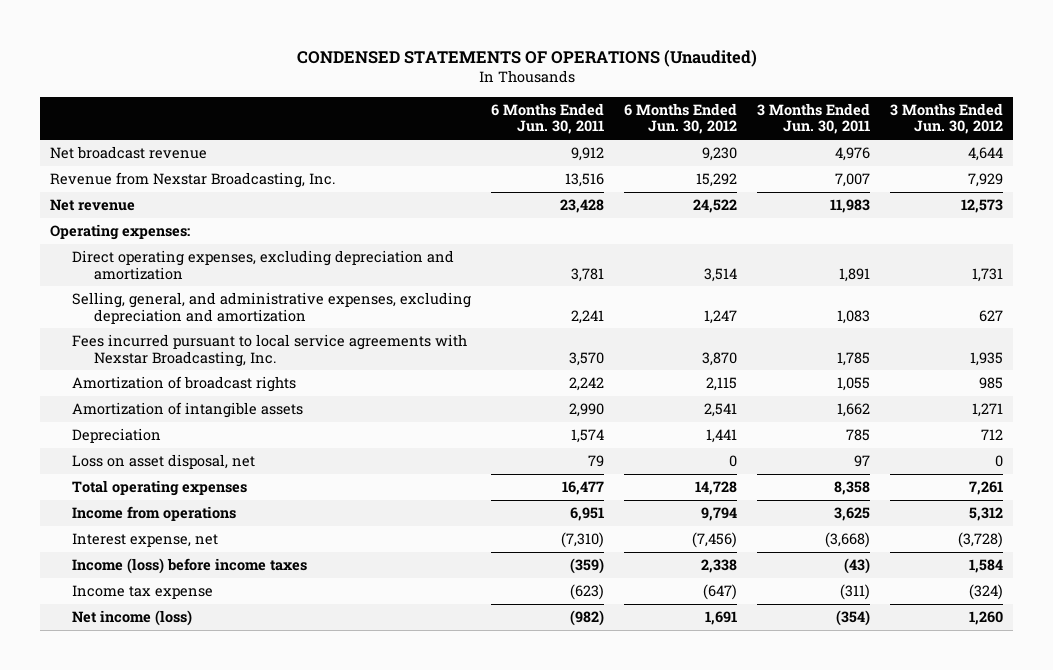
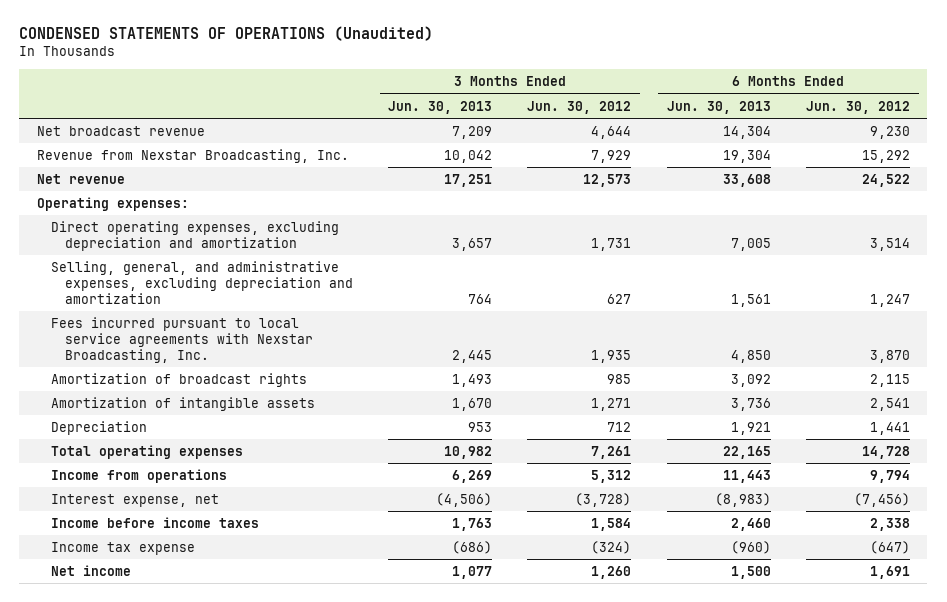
- | 6 Months Ended Jun. 30, 2011 | 6 Months Ended Jun. 30, 2012 | 3 Months Ended Jun. 30, 2011 | 3 Months Ended Jun. 30, 2012
+ | 3 Months Ended Jun. 30, 2013 | 3 Months Ended Jun. 30, 2012 | 6 Months Ended Jun. 30, 2013 | 6 Months Ended Jun. 30, 2012
- Loss on asset disposal, net | 79 | 0 | 97 | 0
- Income (loss) before income taxes | (359) | 2,338 | (43) | 1,584
+ Income before income taxes | 1,763 | 1,584 | 2,460 | 2,338
- Net income (loss) | (982) | 1,691 | (354) | 1,260
+ Net income | 1,077 | 1,260 | 1,500 | 1,691

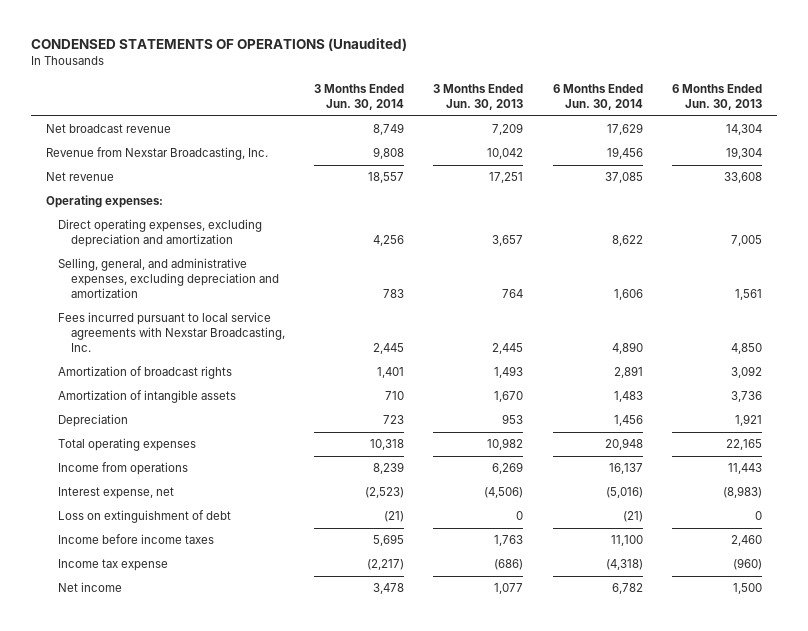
- | 3 Months Ended Jun. 30, 2013 | 3 Months Ended Jun. 30, 2012 | 6 Months Ended Jun. 30, 2013 | 6 Months Ended Jun. 30, 2012
+ | 3 Months Ended Jun. 30, 2014 | 3 Months Ended Jun. 30, 2013 | 6 Months Ended Jun. 30, 2014 | 6 Months Ended Jun. 30, 2013
+ Loss on extinguishment of debt | (21) | 0 | (21) | 0

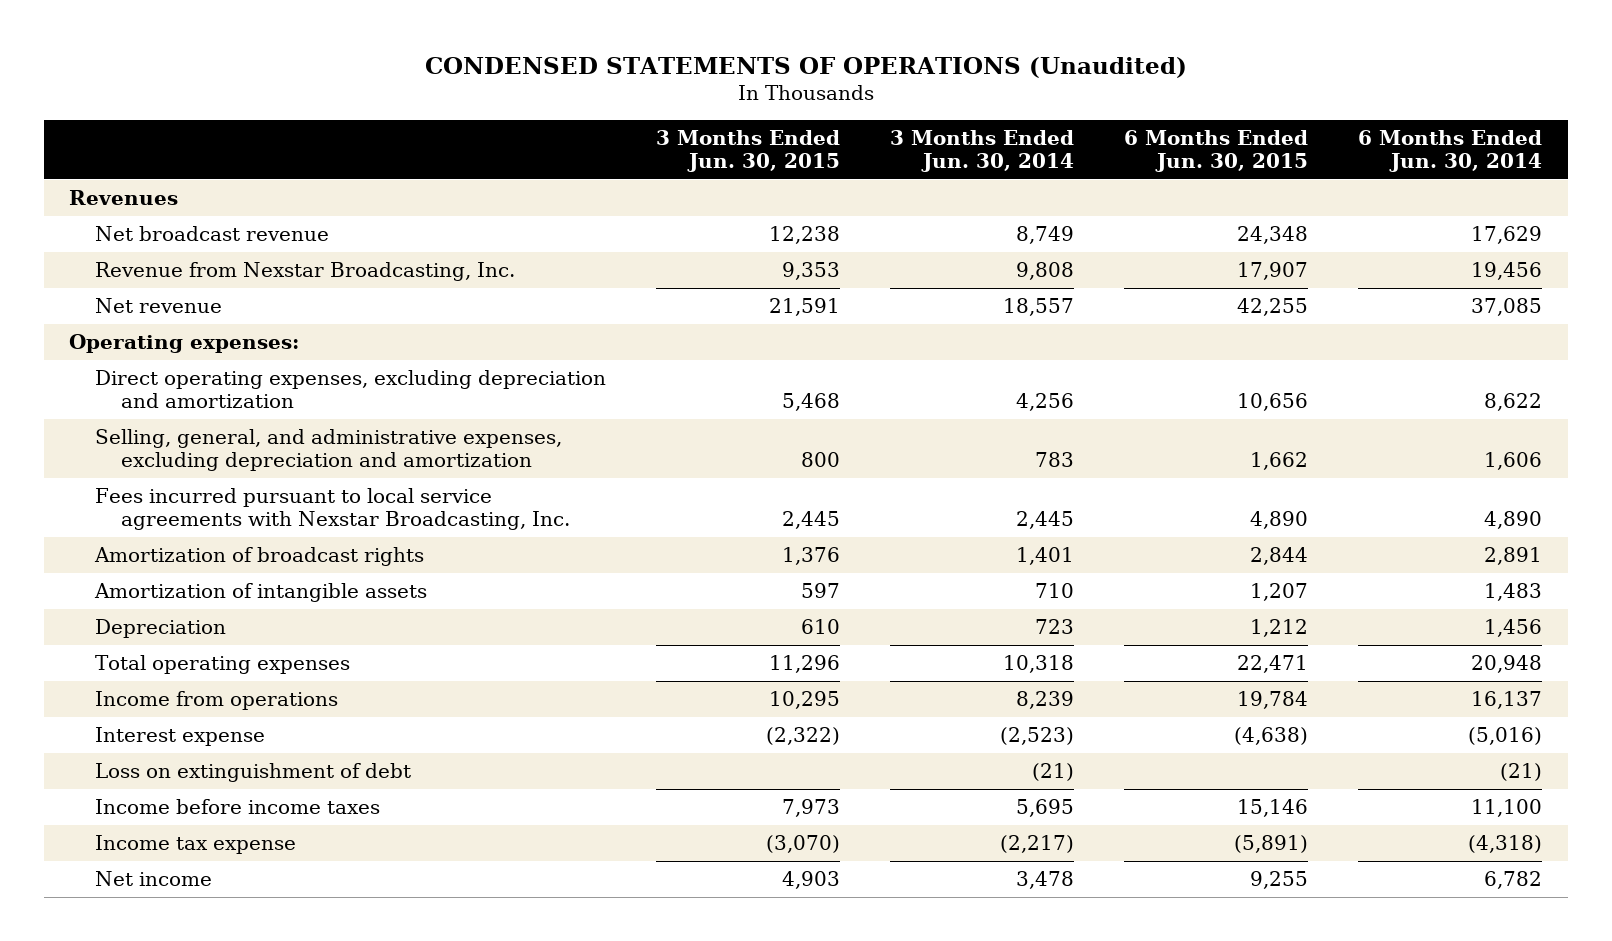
- | 3 Months Ended Jun. 30, 2014 | 3 Months Ended Jun. 30, 2013 | 6 Months Ended Jun. 30, 2014 | 6 Months Ended Jun. 30, 2013
+ | 3 Months Ended Jun. 30, 2015 | 3 Months Ended Jun. 30, 2014 | 6 Months Ended Jun. 30, 2015 | 6 Months Ended Jun. 30, 2014
+ Revenues
- Interest expense, net | (2,523) | (4,506) | (5,016) | (8,983)
+ Interest expense | (2,322) | (2,523) | (4,638) | (5,016)

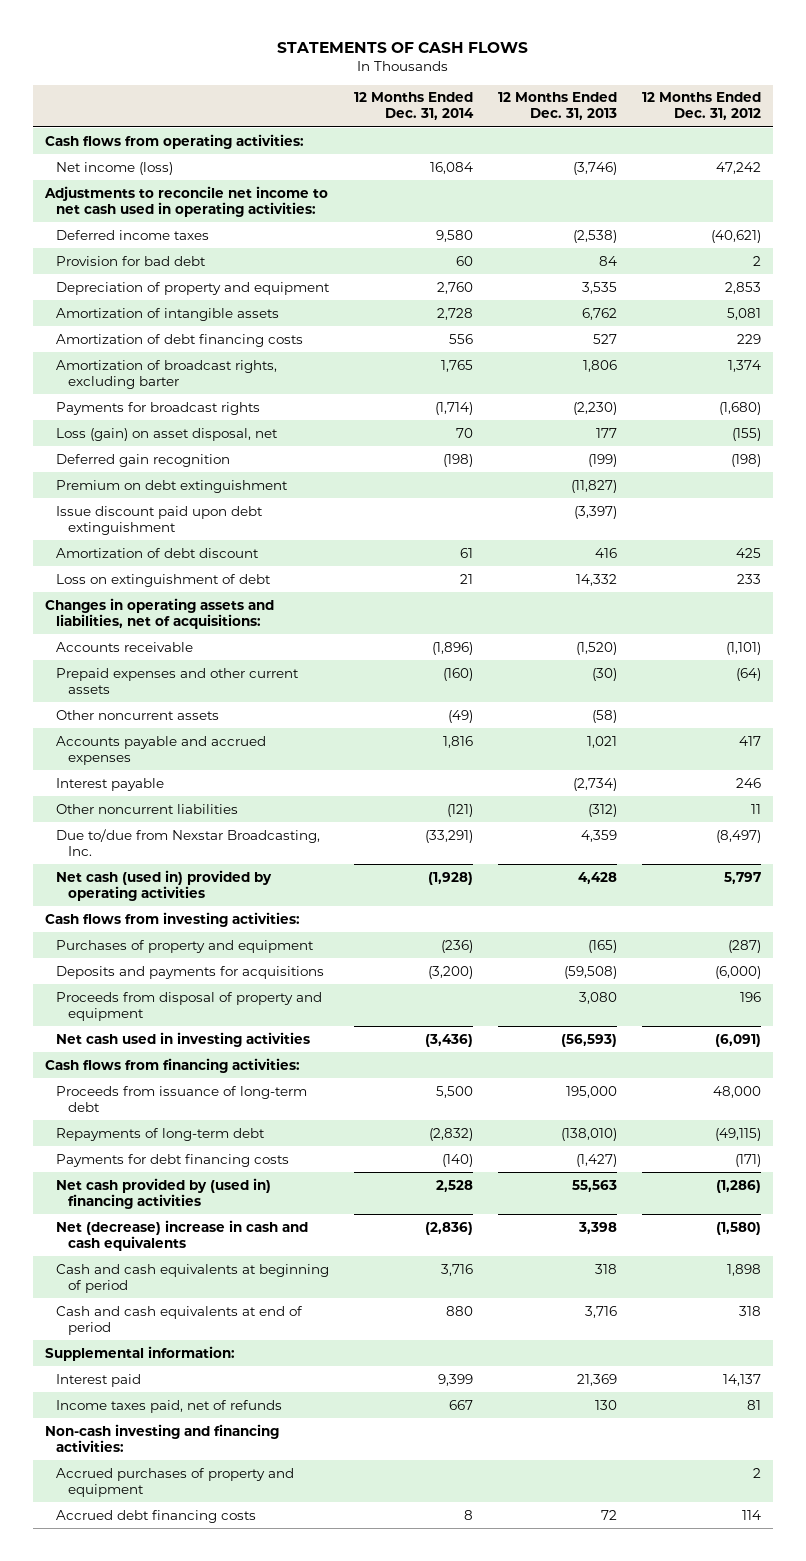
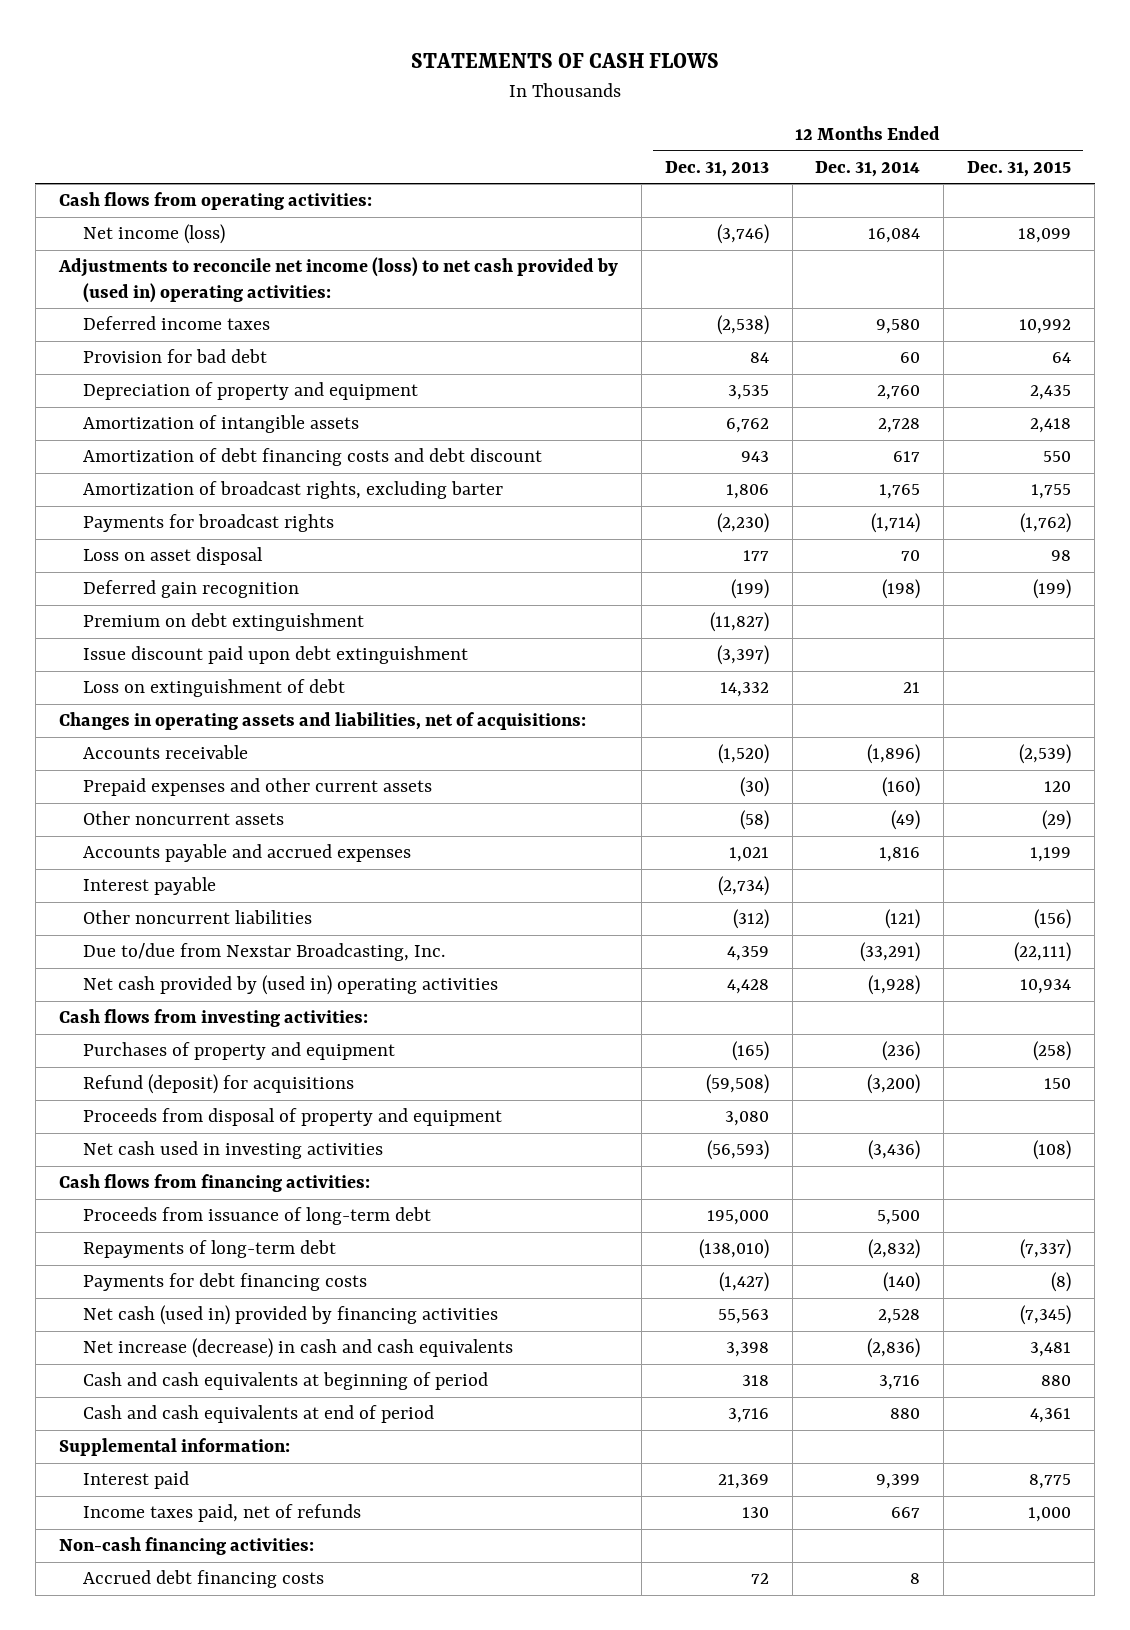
- | 12 Months Ended Dec. 31, 2014 | 12 Months Ended Dec. 31, 2013 | 12 Months Ended Dec. 31, 2012
+ | 12 Months Ended Dec. 31, 2013 | 12 Months Ended Dec. 31, 2014 | 12 Months Ended Dec. 31, 2015
- Adjustments to reconcile net income to net cash used in operating activities:
+ Adjustments to reconcile net income (loss) to net cash provided by (used in) operating activities:
- Amortization of debt financing costs | 556 | 527 | 229
+ Amortization of debt financing costs and debt discount | 943 | 617 | 550
- Loss (gain) on asset disposal, net | 70 | 177 | (155)
+ Loss on asset disposal | 177 | 70 | 98
- Amortization of debt discount | 61 | 416 | 425
- Net cash (used in) provided by operating activities | (1,928) | 4,428 | 5,797
+ Net cash provided by (used in) operating activities | 4,428 | (1,928) | 10,934
- Deposits and payments for acquisitions | (3,200) | (59,508) | (6,000)
+ Refund (deposit) for acquisitions | (59,508) | (3,200) | 150
- Net cash provided by (used in) financing activities | 2,528 | 55,563 | (1,286)
- Net (decrease) increase in cash and cash equivalents | (2,836) | 3,398 | (1,580)
+ Net cash (used in) provided by financing activities | 55,563 | 2,528 | (7,345)
+ Net increase (decrease) in cash and cash equivalents | 3,398 | (2,836) | 3,481
- Non-cash investing and financing activities:
- Accrued purchases of property and equipment | | | 2
+ Non-cash financing activities:

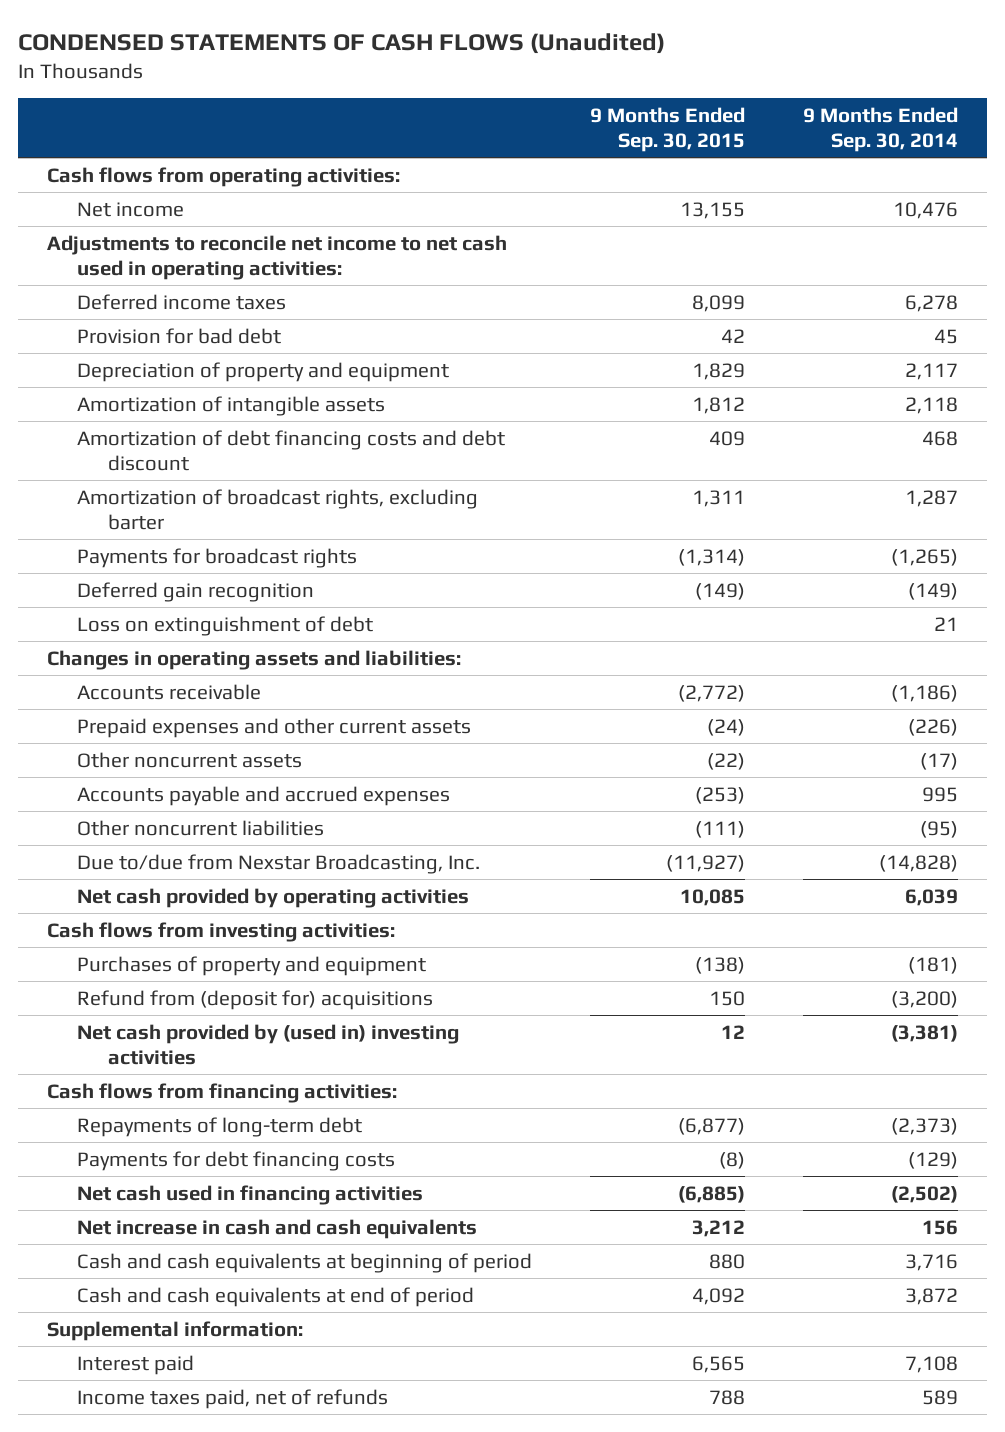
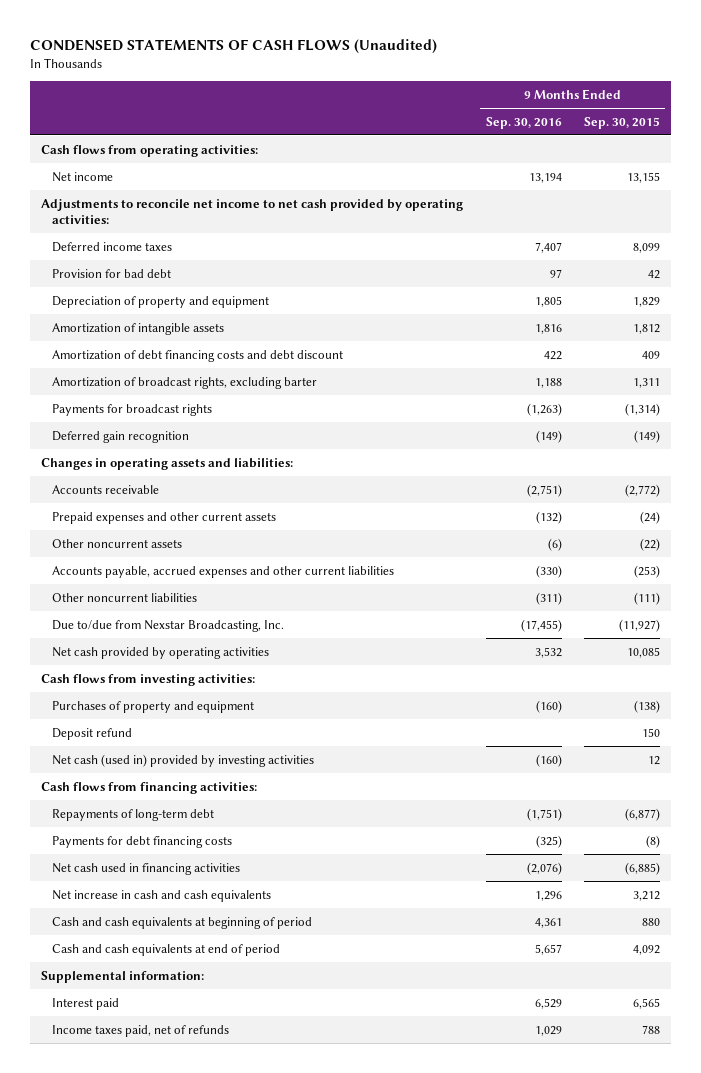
- | 9 Months Ended Sep. 30, 2015 | 9 Months Ended Sep. 30, 2014
+ | 9 Months Ended Sep. 30, 2016 | 9 Months Ended Sep. 30, 2015
- Adjustments to reconcile net income to net cash used in operating activities:
+ Adjustments to reconcile net income to net cash provided by operating activities:
- Loss on extinguishment of debt | | 21
- Accounts payable and accrued expenses | (253) | 995
+ Accounts payable, accrued expenses and other current liabilities | (330) | (253)
- Refund from (deposit for) acquisitions | 150 | (3,200)
- Net cash provided by (used in) investing activities | 12 | (3,381)
+ Deposit refund | | 150
+ Net cash (used in) provided by investing activities | (160) | 12

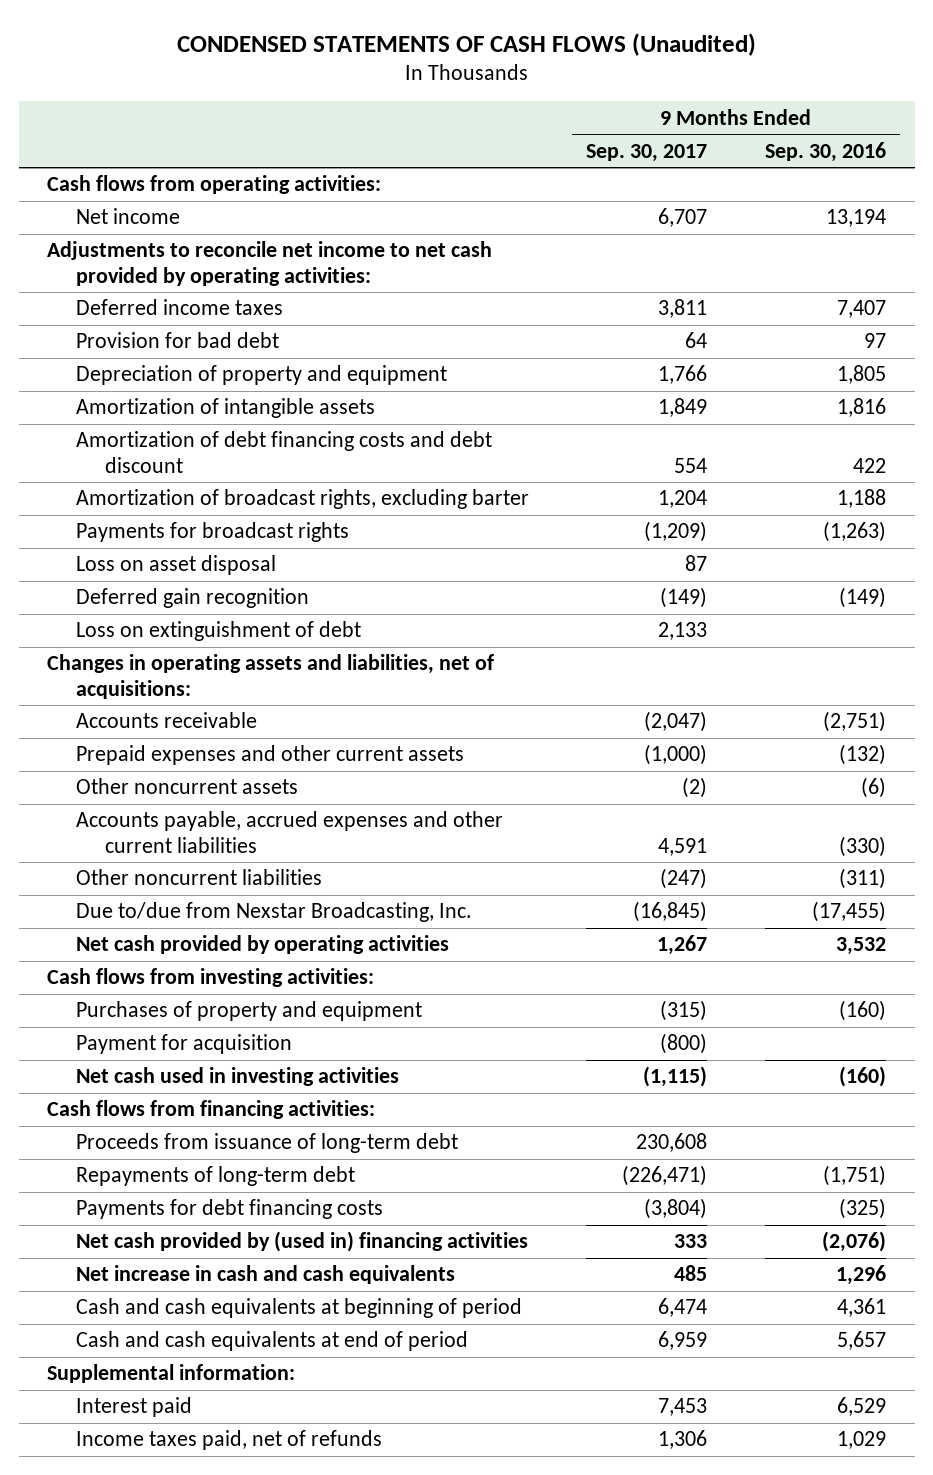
- | 9 Months Ended Sep. 30, 2016 | 9 Months Ended Sep. 30, 2015
+ | 9 Months Ended Sep. 30, 2017 | 9 Months Ended Sep. 30, 2016
+ Loss on asset disposal | 87 |
- Changes in operating assets and liabilities:
+ Loss on extinguishment of debt | 2,133 |
+ Changes in operating assets and liabilities, net of acquisitions:
- Deposit refund | | 150
- Net cash (used in) provided by investing activities | (160) | 12
+ Payment for acquisition | (800) |
+ Net cash used in investing activities | (1,115) | (160)
+ Proceeds from issuance of long-term debt | 230,608 |
- Net cash used in financing activities | (2,076) | (6,885)
+ Net cash provided by (used in) financing activities | 333 | (2,076)

